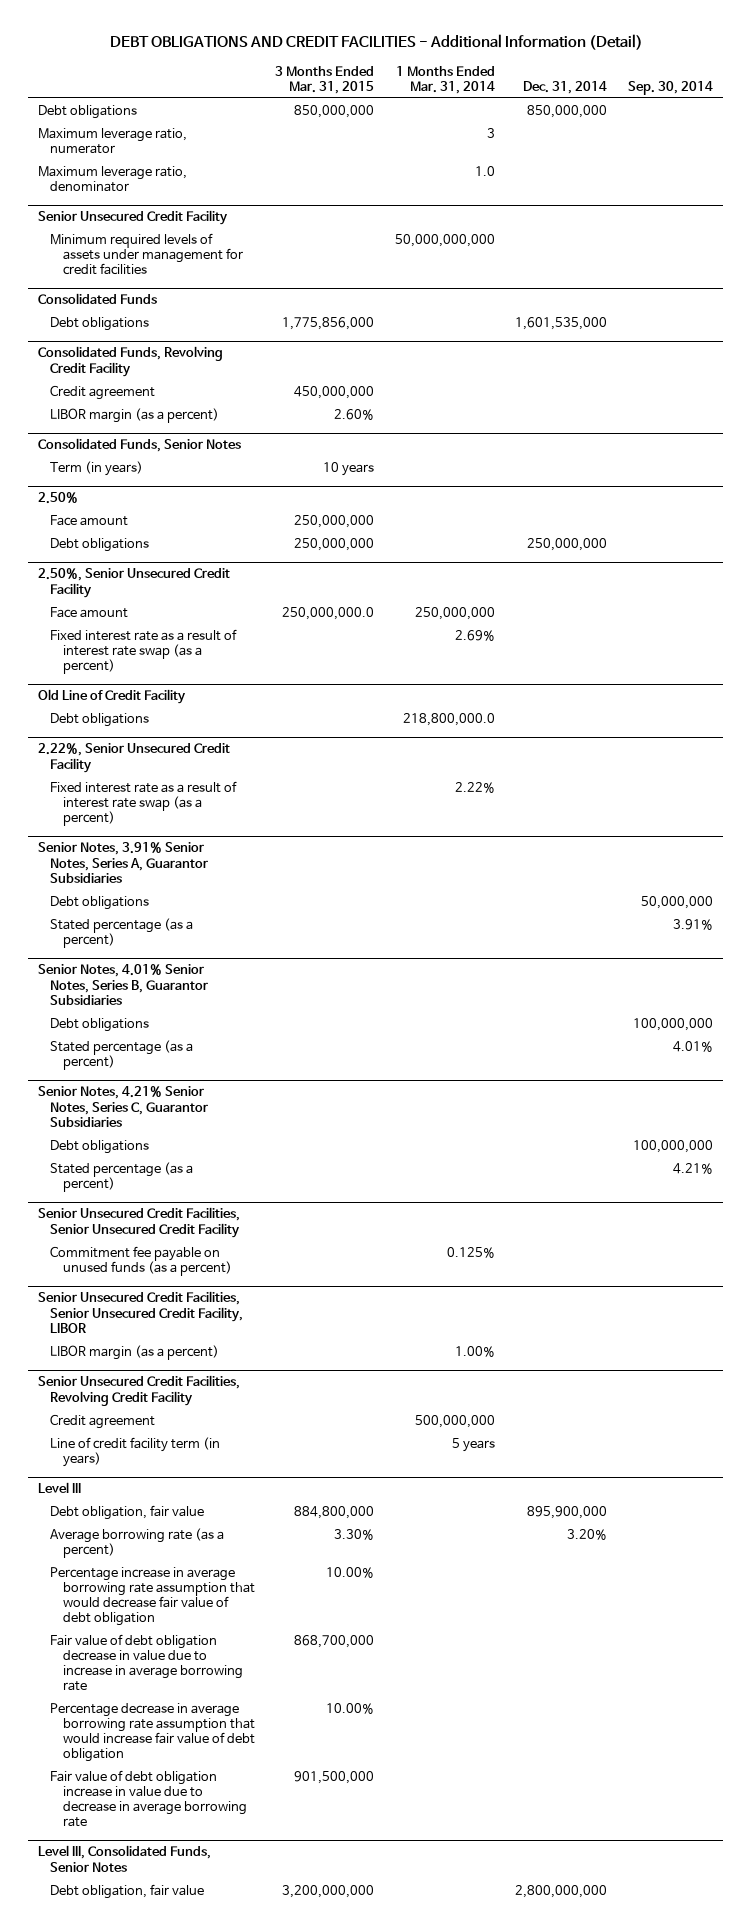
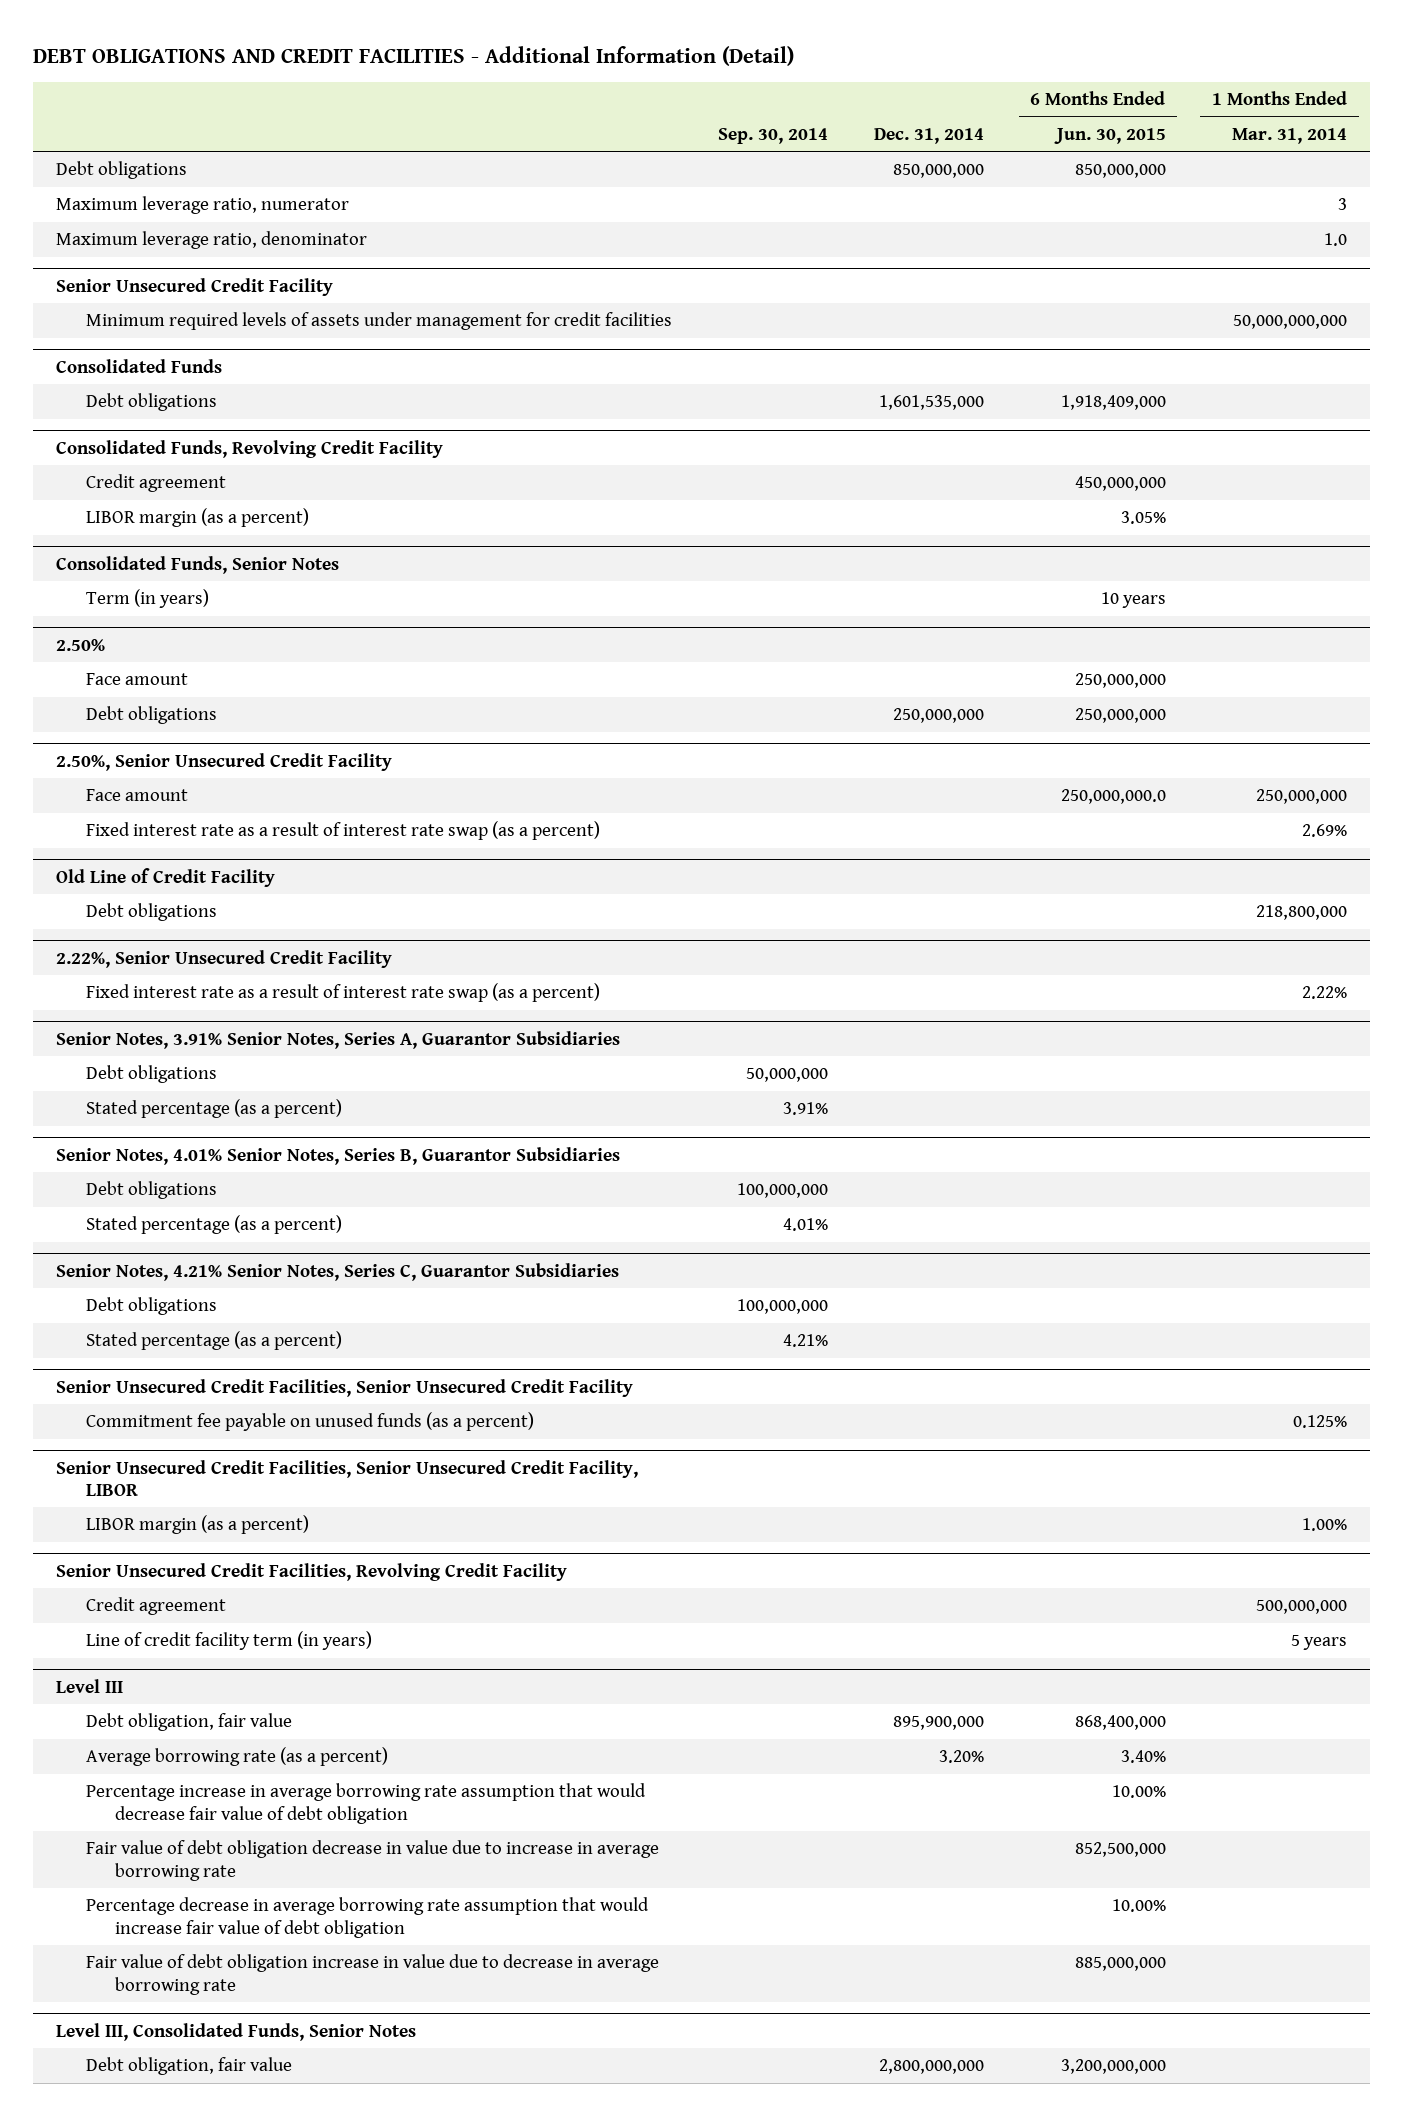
- | 3 Months Ended Mar. 31, 2015 | 1 Months Ended Mar. 31, 2014 | Dec. 31, 2014 | Sep. 30, 2014
+ | Sep. 30, 2014 | Dec. 31, 2014 | 6 Months Ended Jun. 30, 2015 | 1 Months Ended Mar. 31, 2014
@ Old Line of Credit Facility
- Debt obligations | | 218,800,000.0 | |
+ Debt obligations | | | | 218,800,000

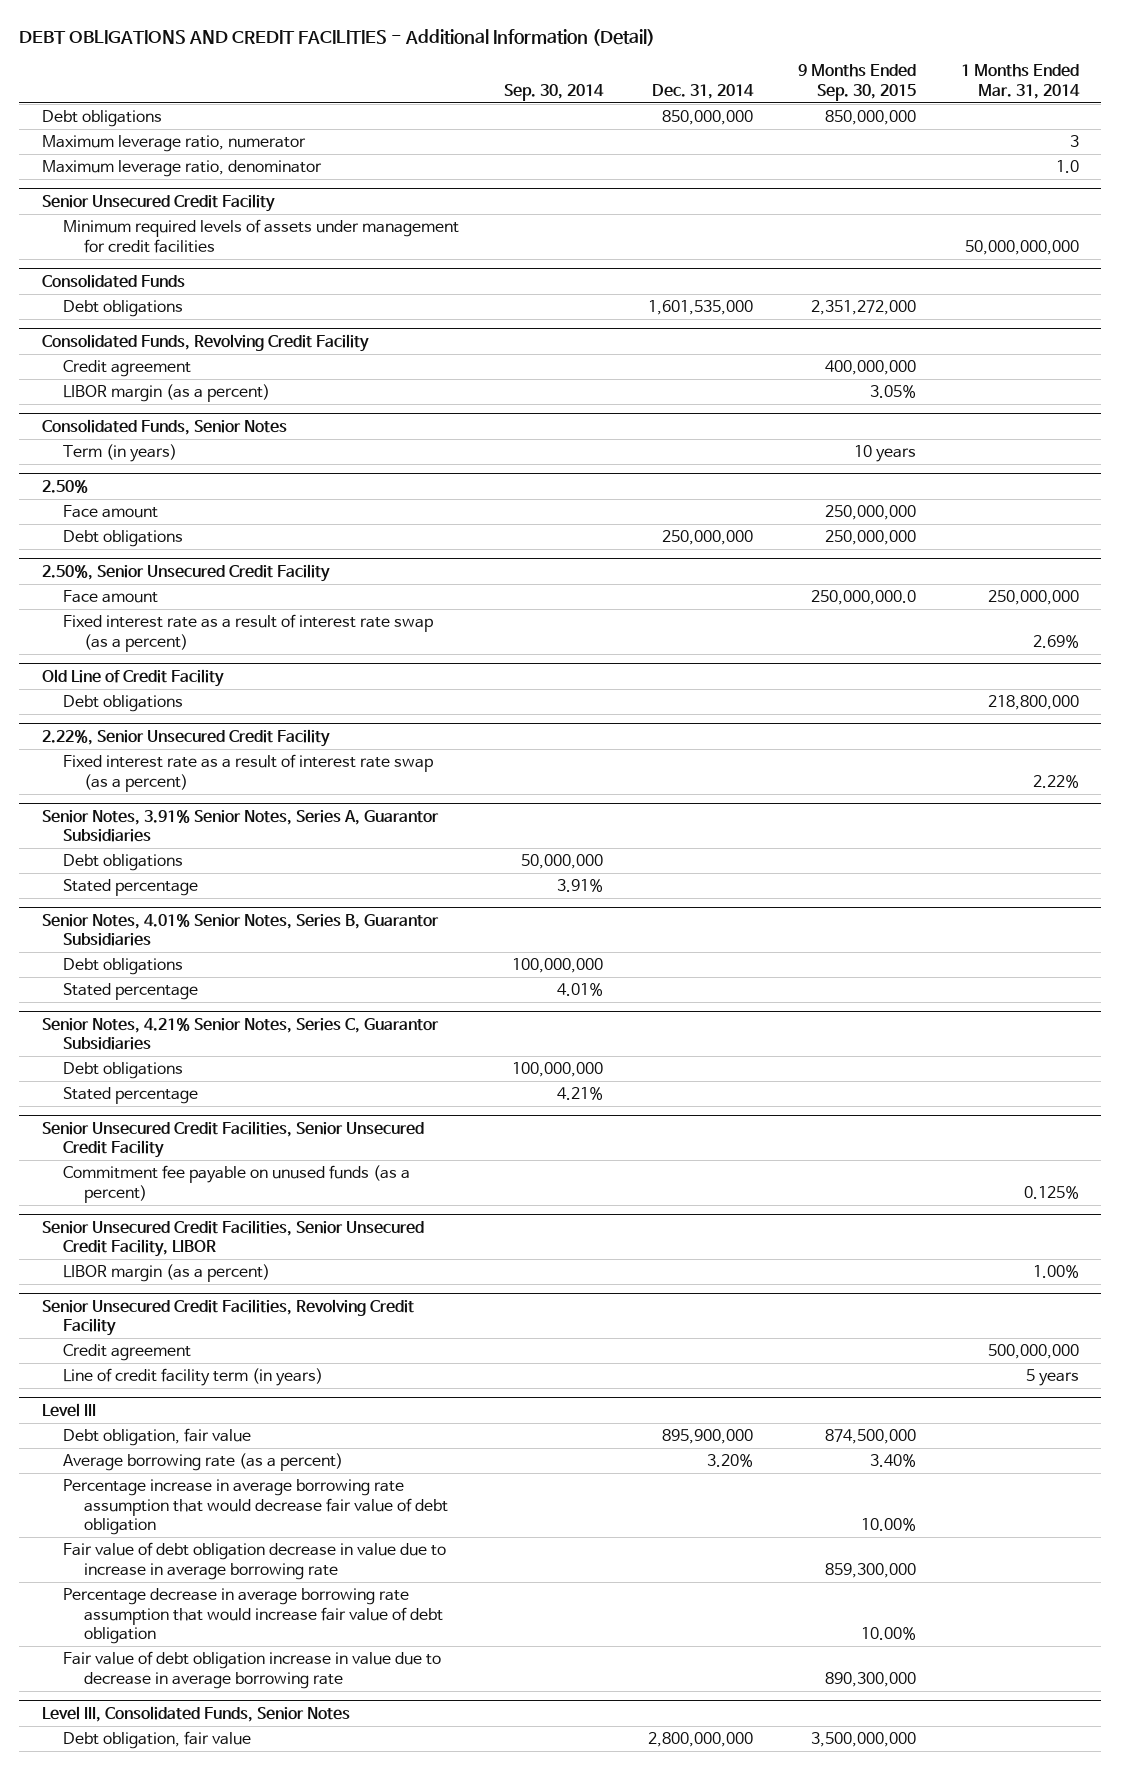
- | Sep. 30, 2014 | Dec. 31, 2014 | 6 Months Ended Jun. 30, 2015 | 1 Months Ended Mar. 31, 2014
+ | Sep. 30, 2014 | Dec. 31, 2014 | 9 Months Ended Sep. 30, 2015 | 1 Months Ended Mar. 31, 2014
@ Senior Notes, 3.91% Senior Notes, Series A, Guarantor Subsidiaries
- Stated percentage (as a percent) | 3.91% | | |
+ Stated percentage | 3.91% | | |
@ Senior Notes, 4.01% Senior Notes, Series B, Guarantor Subsidiaries
- Stated percentage (as a percent) | 4.01% | | |
+ Stated percentage | 4.01% | | |
@ Senior Notes, 4.21% Senior Notes, Series C, Guarantor Subsidiaries
- Stated percentage (as a percent) | 4.21% | | |
+ Stated percentage | 4.21% | | |

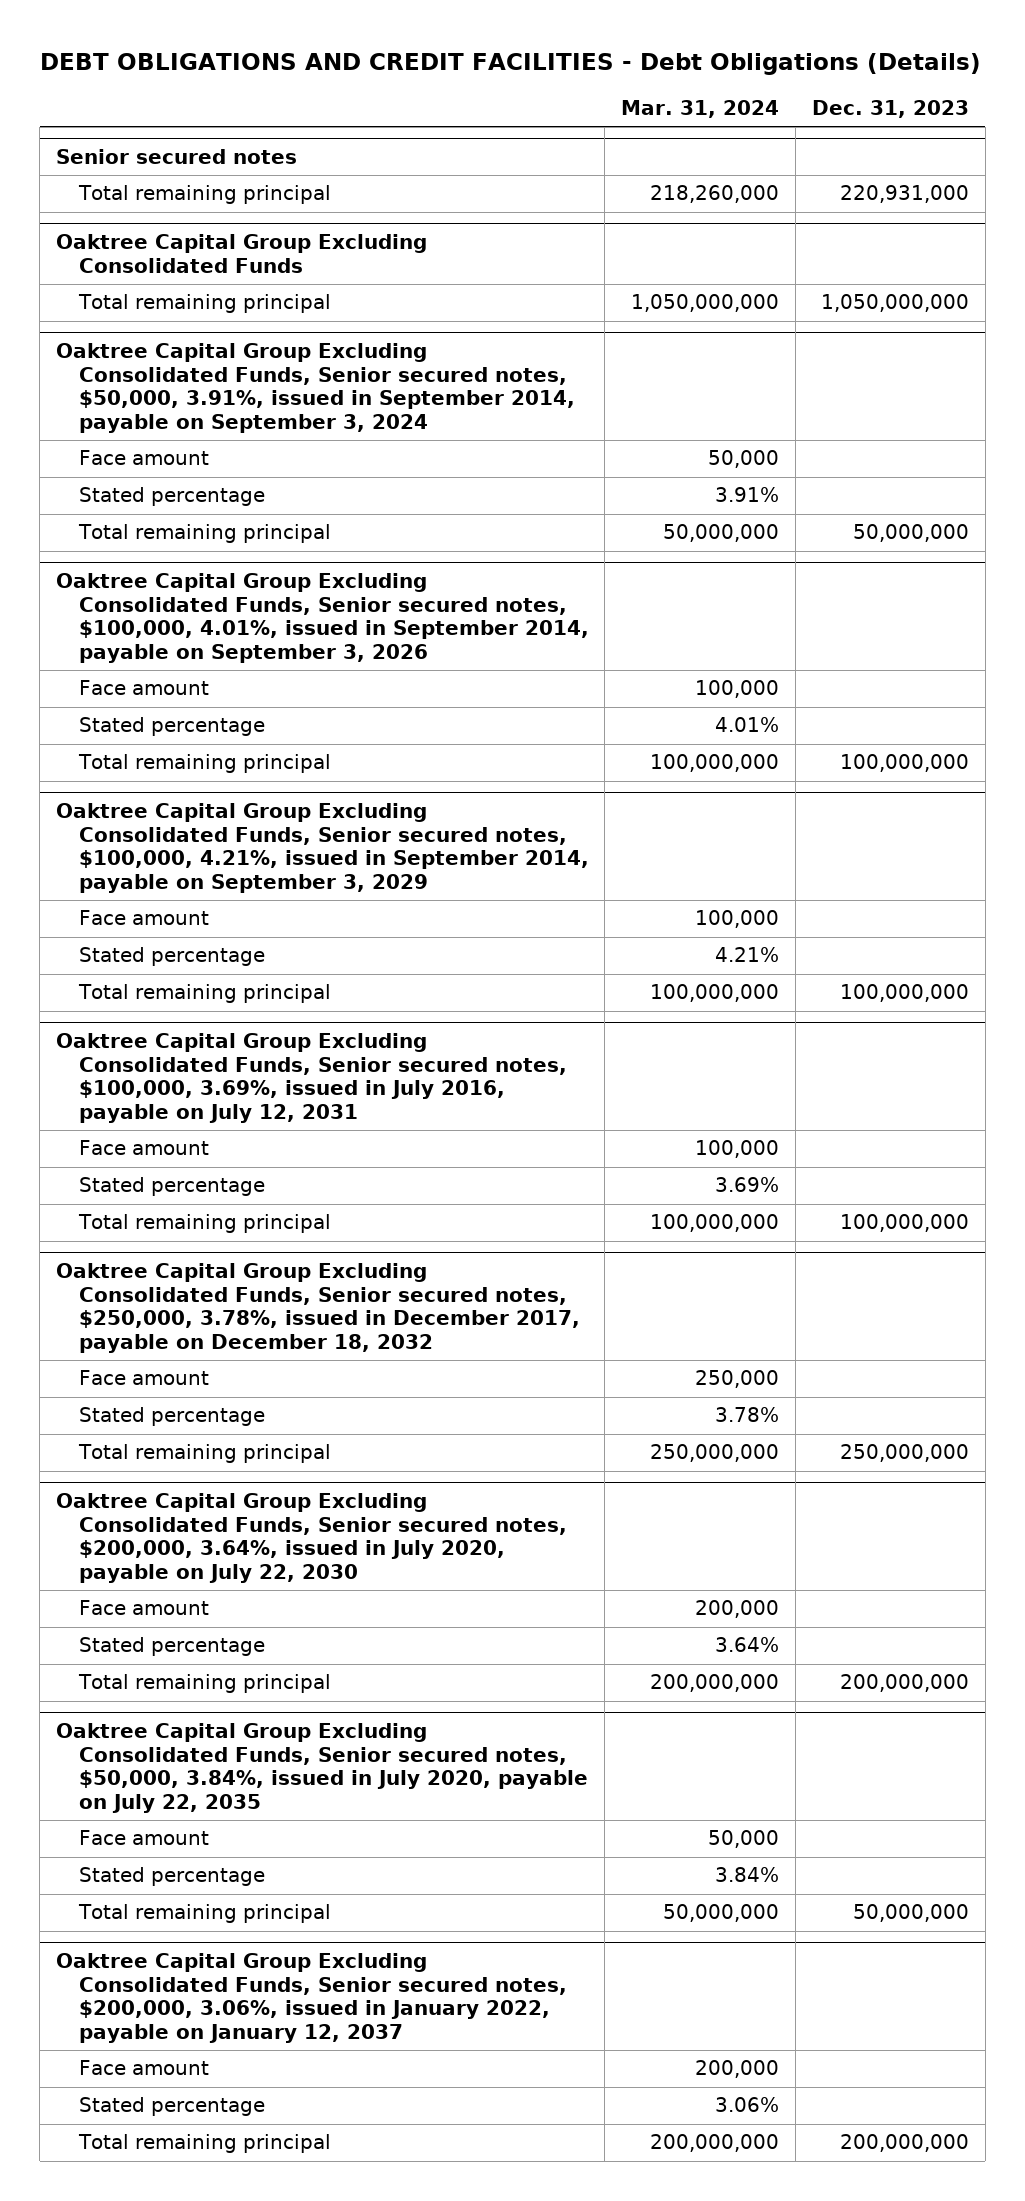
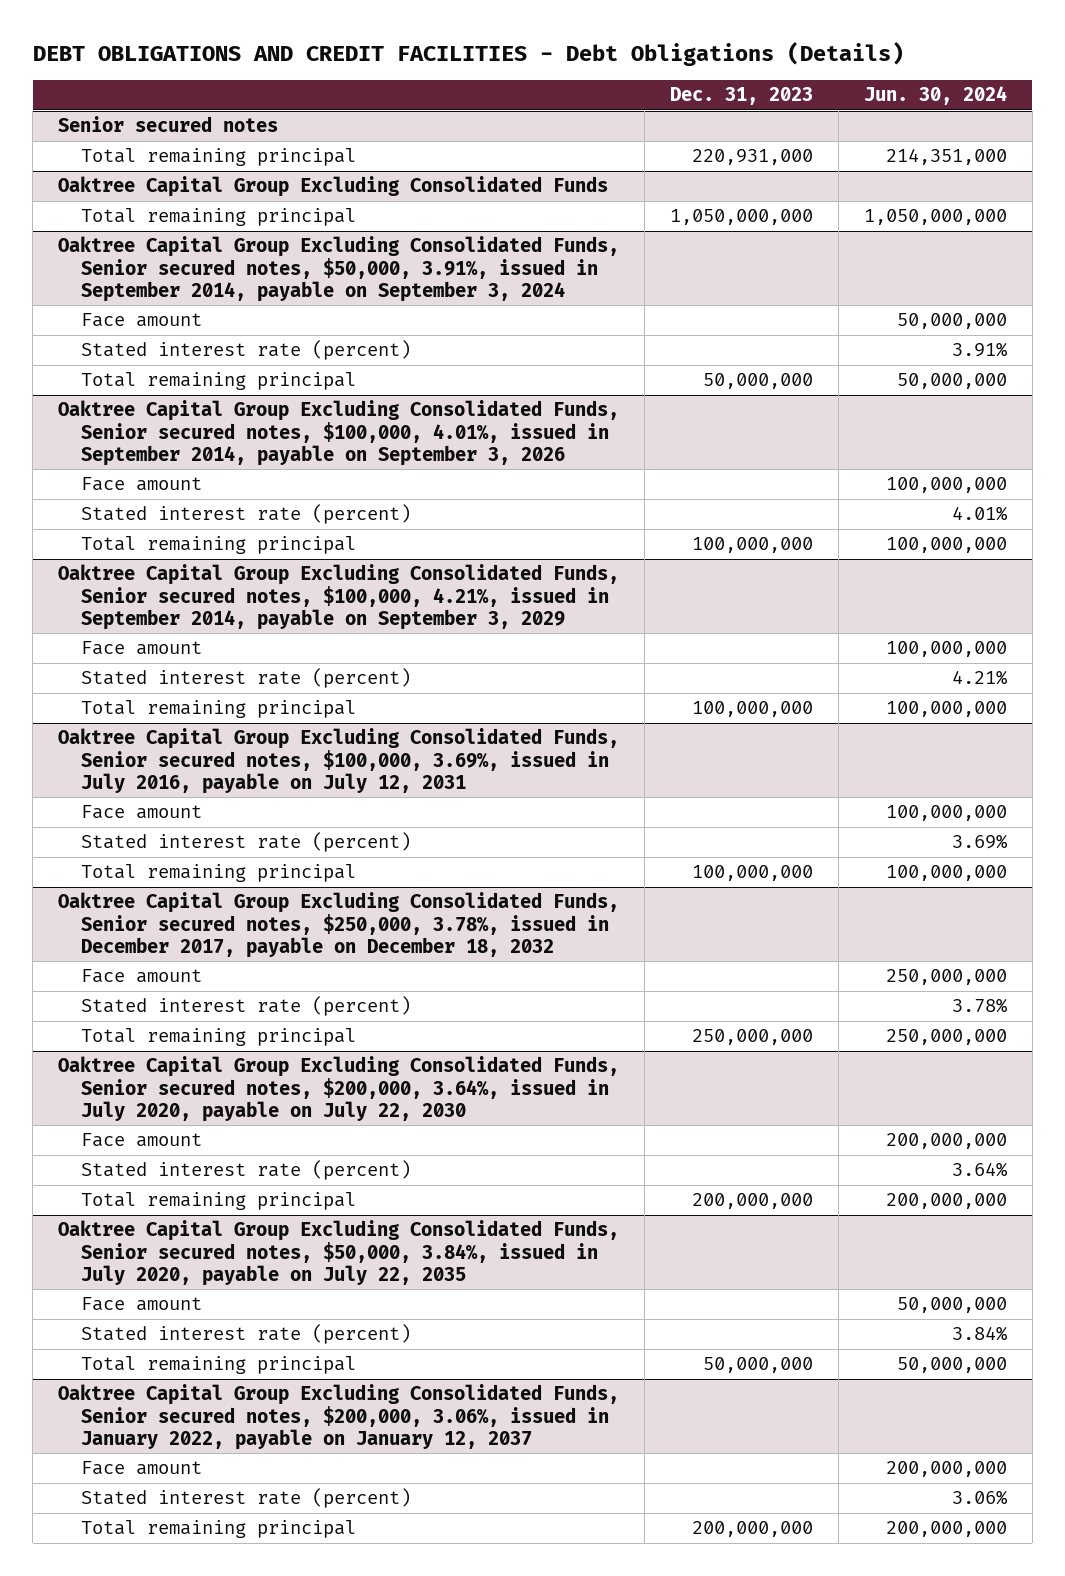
- | Mar. 31, 2024 | Dec. 31, 2023
+ | Dec. 31, 2023 | Jun. 30, 2024
@ Oaktree Capital Group Excluding Consolidated Funds, Senior secured notes, $50,000, 3.91%, issued in September 2014, payable on September 3, 2024
- Stated percentage | 3.91% |
+ Stated interest rate (percent) | | 3.91%
@ Oaktree Capital Group Excluding Consolidated Funds, Senior secured notes, $100,000, 4.01%, issued in September 2014, payable on September 3, 2026
- Stated percentage | 4.01% |
+ Stated interest rate (percent) | | 4.01%
@ Oaktree Capital Group Excluding Consolidated Funds, Senior secured notes, $100,000, 4.21%, issued in September 2014, payable on September 3, 2029
- Stated percentage | 4.21% |
+ Stated interest rate (percent) | | 4.21%
@ Oaktree Capital Group Excluding Consolidated Funds, Senior secured notes, $100,000, 3.69%, issued in July 2016, payable on July 12, 2031
- Stated percentage | 3.69% |
+ Stated interest rate (percent) | | 3.69%
@ Oaktree Capital Group Excluding Consolidated Funds, Senior secured notes, $250,000, 3.78%, issued in December 2017, payable on December 18, 2032
- Stated percentage | 3.78% |
+ Stated interest rate (percent) | | 3.78%
@ Oaktree Capital Group Excluding Consolidated Funds, Senior secured notes, $200,000, 3.64%, issued in July 2020, payable on July 22, 2030
- Stated percentage | 3.64% |
+ Stated interest rate (percent) | | 3.64%
@ Oaktree Capital Group Excluding Consolidated Funds, Senior secured notes, $50,000, 3.84%, issued in July 2020, payable on July 22, 2035
- Stated percentage | 3.84% |
+ Stated interest rate (percent) | | 3.84%
@ Oaktree Capital Group Excluding Consolidated Funds, Senior secured notes, $200,000, 3.06%, issued in January 2022, payable on January 12, 2037
- Stated percentage | 3.06% |
+ Stated interest rate (percent) | | 3.06%

